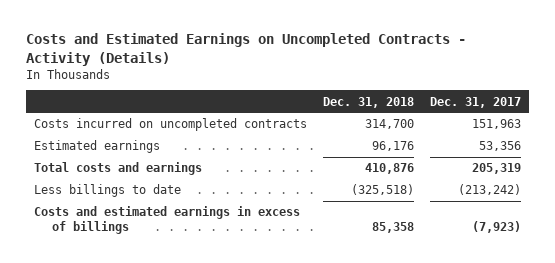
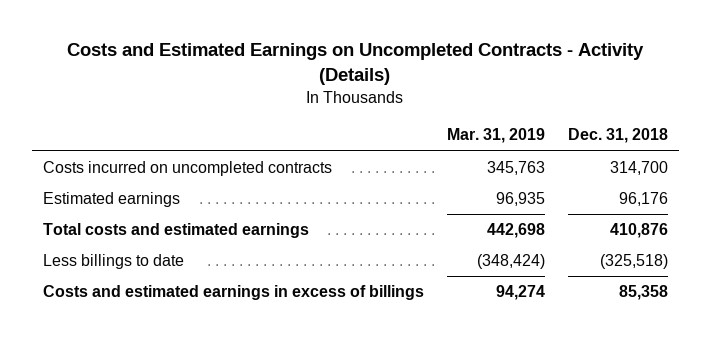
- | Dec. 31, 2018 | Dec. 31, 2017
+ | Mar. 31, 2019 | Dec. 31, 2018
- Total costs and earnings | 410,876 | 205,319
+ Total costs and estimated earnings | 442,698 | 410,876

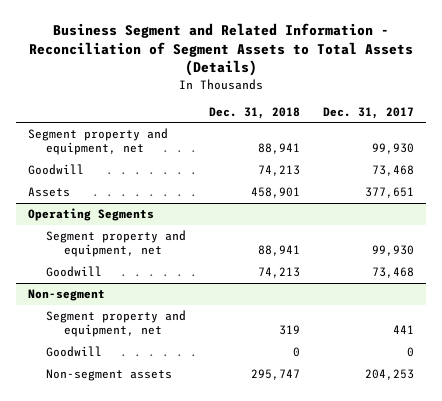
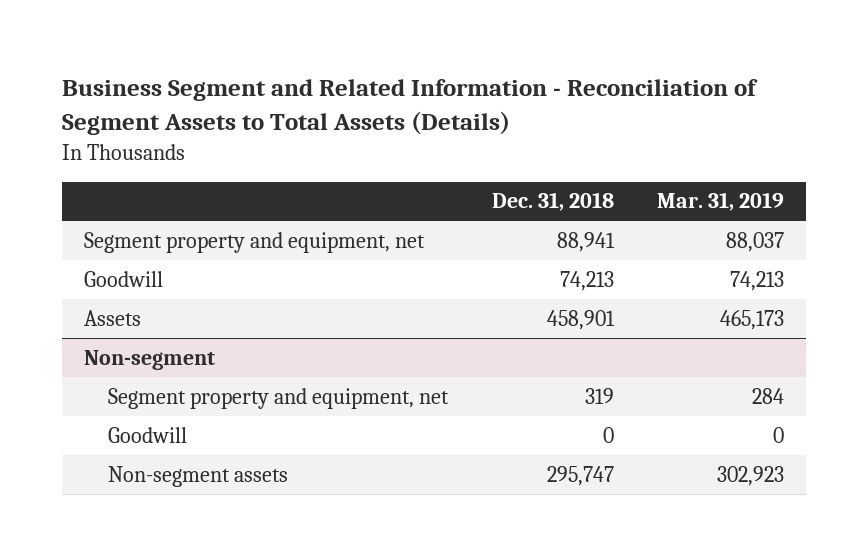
- | Dec. 31, 2018 | Dec. 31, 2017
+ | Dec. 31, 2018 | Mar. 31, 2019
- Operating Segments
- Segment property and equipment, net | 88,941 | 99,930
- Goodwill | 74,213 | 73,468

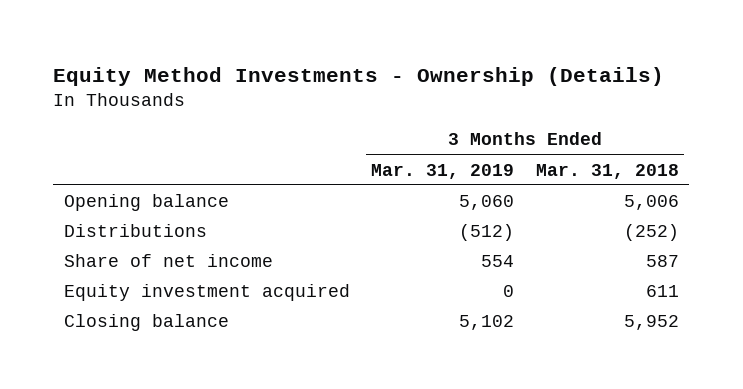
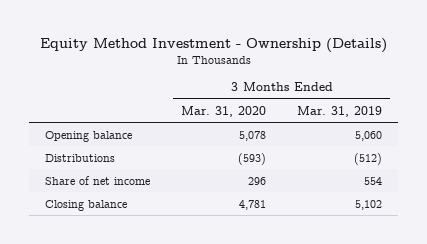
- Equity Method Investments - Ownership (Details)
+ Equity Method Investment - Ownership (Details)
- | 3 Months Ended Mar. 31, 2019 | 3 Months Ended Mar. 31, 2018
+ | 3 Months Ended Mar. 31, 2020 | 3 Months Ended Mar. 31, 2019
- Equity investment acquired | 0 | 611

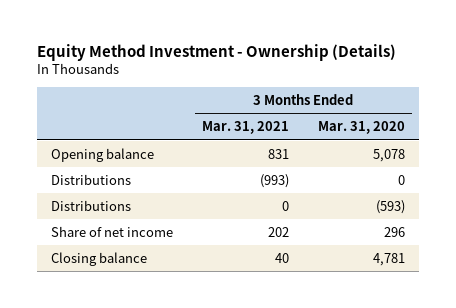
- | 3 Months Ended Mar. 31, 2020 | 3 Months Ended Mar. 31, 2019
+ | 3 Months Ended Mar. 31, 2021 | 3 Months Ended Mar. 31, 2020
+ Distributions | (993) | 0

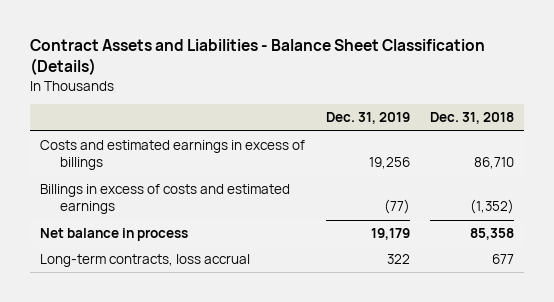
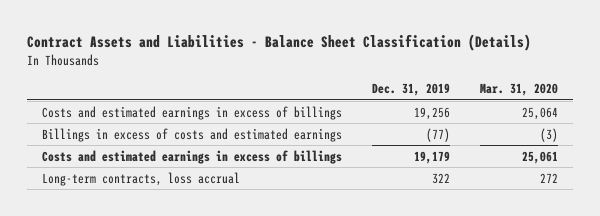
- | Dec. 31, 2019 | Dec. 31, 2018
+ | Dec. 31, 2019 | Mar. 31, 2020
- Net balance in process | 19,179 | 85,358
+ Costs and estimated earnings in excess of billings | 19,179 | 25,061

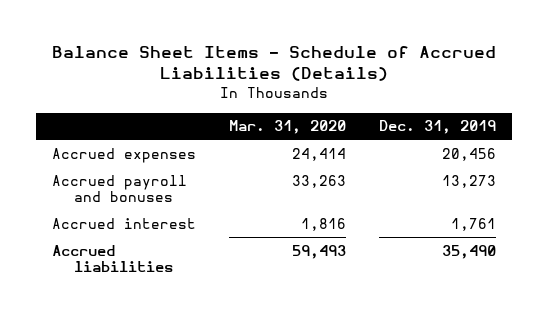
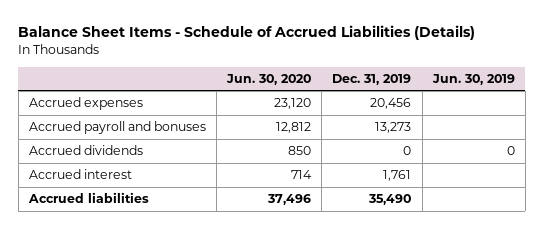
- | Mar. 31, 2020 | Dec. 31, 2019
+ | Jun. 30, 2020 | Dec. 31, 2019 | Jun. 30, 2019
+ Accrued dividends | 850 | 0 | 0

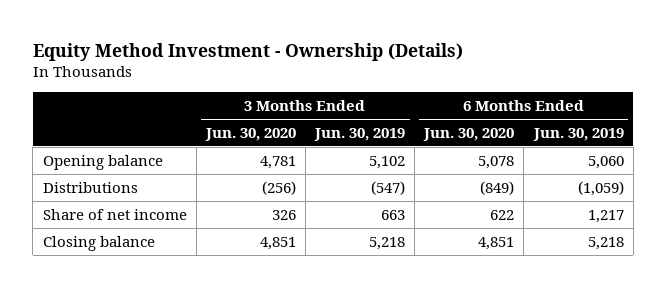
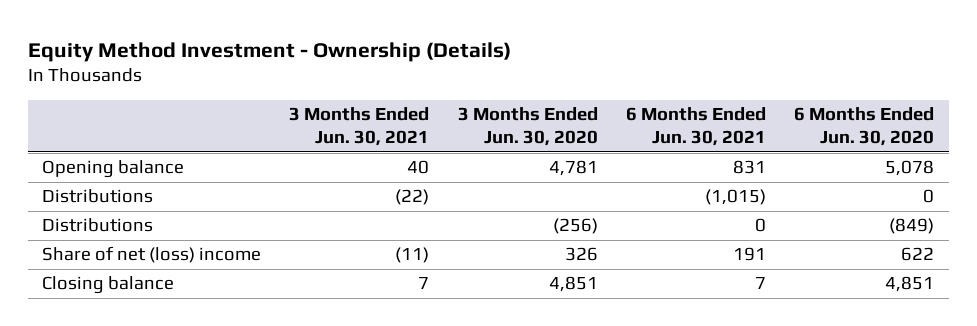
- | 3 Months Ended Jun. 30, 2020 | 3 Months Ended Jun. 30, 2019 | 6 Months Ended Jun. 30, 2020 | 6 Months Ended Jun. 30, 2019
+ | 3 Months Ended Jun. 30, 2021 | 3 Months Ended Jun. 30, 2020 | 6 Months Ended Jun. 30, 2021 | 6 Months Ended Jun. 30, 2020
+ Distributions | (22) | | (1,015) | 0
- Share of net income | 326 | 663 | 622 | 1,217
+ Share of net (loss) income | (11) | 326 | 191 | 622

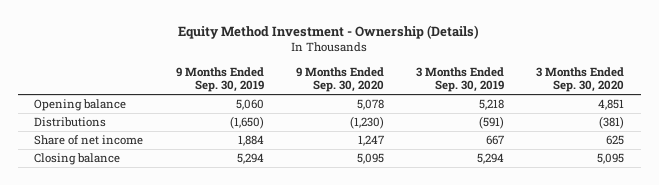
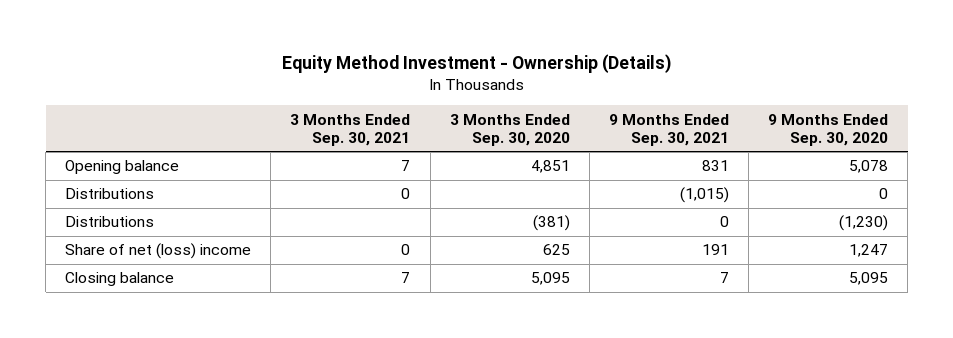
- | 9 Months Ended Sep. 30, 2019 | 9 Months Ended Sep. 30, 2020 | 3 Months Ended Sep. 30, 2019 | 3 Months Ended Sep. 30, 2020
+ | 3 Months Ended Sep. 30, 2021 | 3 Months Ended Sep. 30, 2020 | 9 Months Ended Sep. 30, 2021 | 9 Months Ended Sep. 30, 2020
+ Distributions | 0 | | (1,015) | 0
- Share of net income | 1,884 | 1,247 | 667 | 625
+ Share of net (loss) income | 0 | 625 | 191 | 1,247

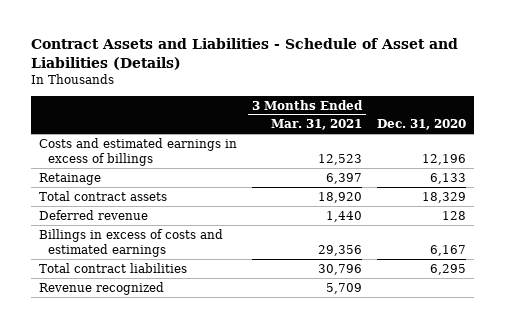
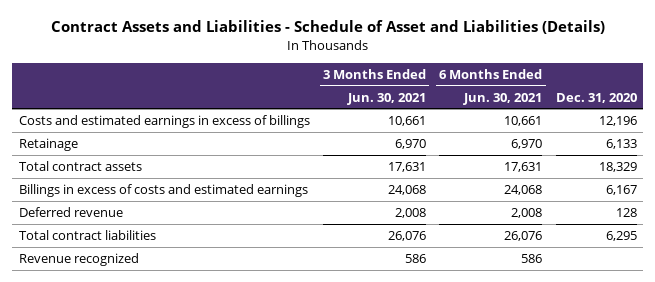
- | 3 Months Ended Mar. 31, 2021 | Dec. 31, 2020
+ | 3 Months Ended Jun. 30, 2021 | 6 Months Ended Jun. 30, 2021 | Dec. 31, 2020
moved down: Deferred revenue | 2,008 | 2,008 | 128

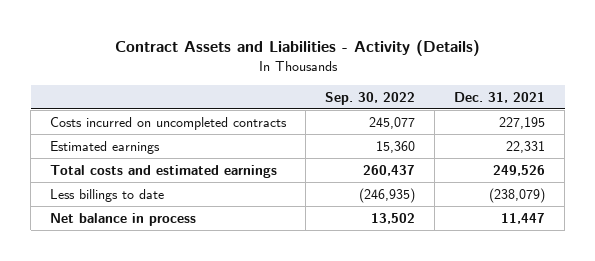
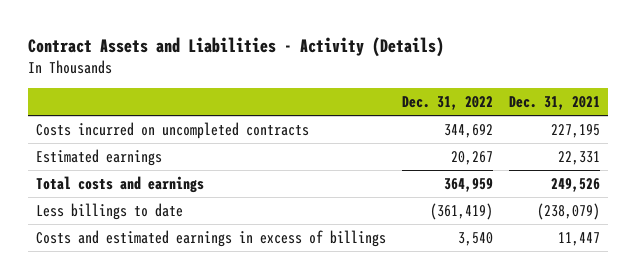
- | Sep. 30, 2022 | Dec. 31, 2021
+ | Dec. 31, 2022 | Dec. 31, 2021
- Total costs and estimated earnings | 260,437 | 249,526
+ Total costs and earnings | 364,959 | 249,526
- Net balance in process | 13,502 | 11,447
+ Costs and estimated earnings in excess of billings | 3,540 | 11,447

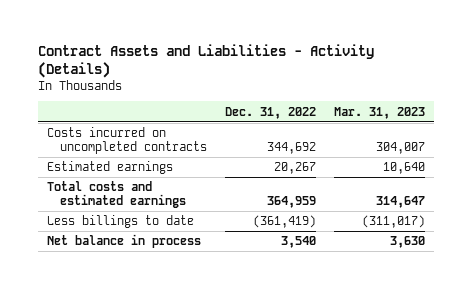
- | Dec. 31, 2022 | Dec. 31, 2021
+ | Dec. 31, 2022 | Mar. 31, 2023
- Total costs and earnings | 364,959 | 249,526
+ Total costs and estimated earnings | 364,959 | 314,647
- Costs and estimated earnings in excess of billings | 3,540 | 11,447
+ Net balance in process | 3,540 | 3,630

